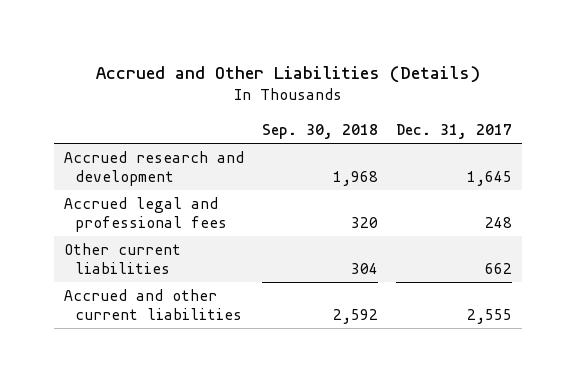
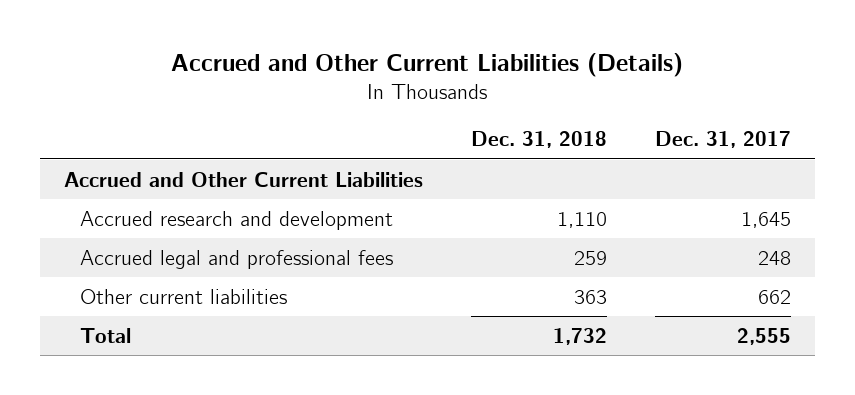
- Accrued and Other Liabilities (Details)
+ Accrued and Other Current Liabilities (Details)
- | Sep. 30, 2018 | Dec. 31, 2017
+ | Dec. 31, 2018 | Dec. 31, 2017
+ Accrued and Other Current Liabilities
- Accrued and other current liabilities | 2,592 | 2,555
+ Total | 1,732 | 2,555

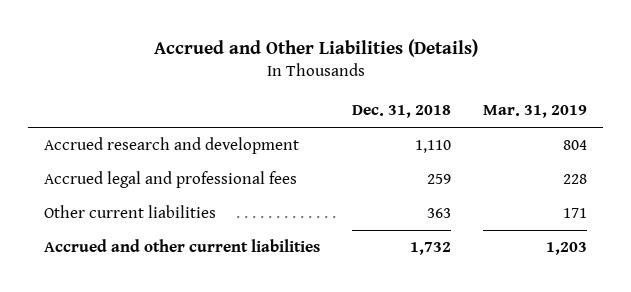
- Accrued and Other Current Liabilities (Details)
+ Accrued and Other Liabilities (Details)
- | Dec. 31, 2018 | Dec. 31, 2017
+ | Dec. 31, 2018 | Mar. 31, 2019
- Accrued and Other Current Liabilities
- Total | 1,732 | 2,555
+ Accrued and other current liabilities | 1,732 | 1,203

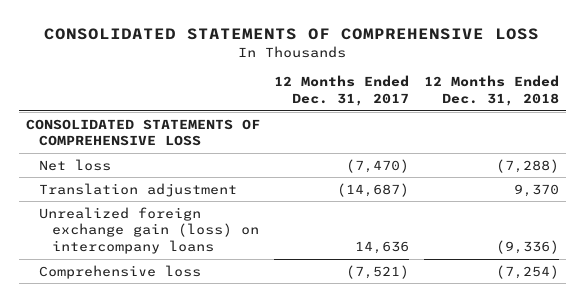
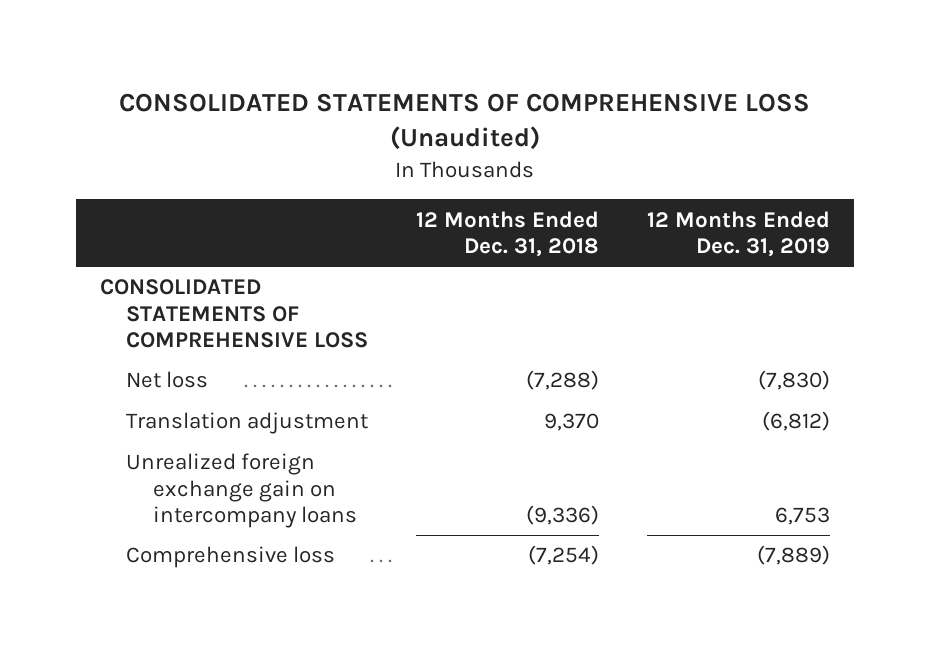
- CONSOLIDATED STATEMENTS OF COMPREHENSIVE LOSS
+ CONSOLIDATED STATEMENTS OF COMPREHENSIVE LOSS (Unaudited)
- | 12 Months Ended Dec. 31, 2017 | 12 Months Ended Dec. 31, 2018
+ | 12 Months Ended Dec. 31, 2018 | 12 Months Ended Dec. 31, 2019
- Unrealized foreign exchange gain (loss) on intercompany loans | 14,636 | (9,336)
+ Unrealized foreign exchange gain on intercompany loans | (9,336) | 6,753

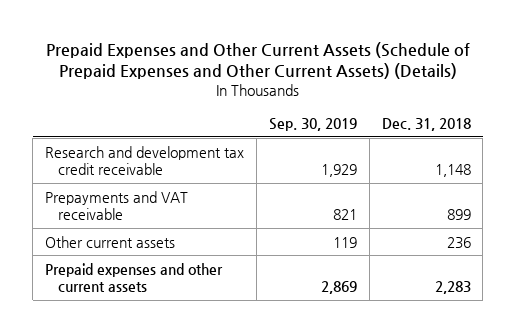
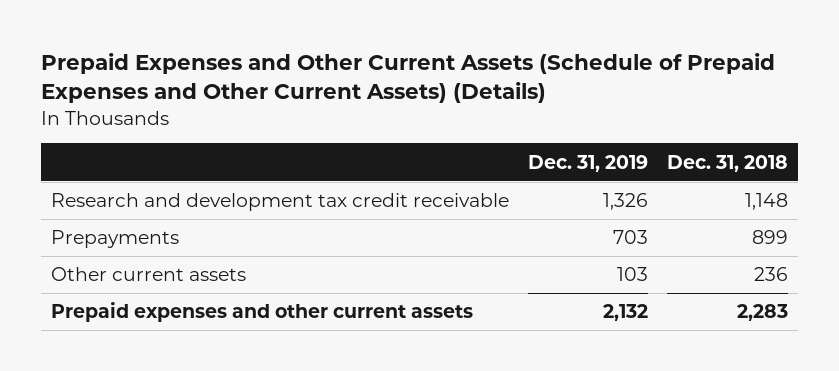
- | Sep. 30, 2019 | Dec. 31, 2018
+ | Dec. 31, 2019 | Dec. 31, 2018
- Prepayments and VAT receivable | 821 | 899
+ Prepayments | 703 | 899

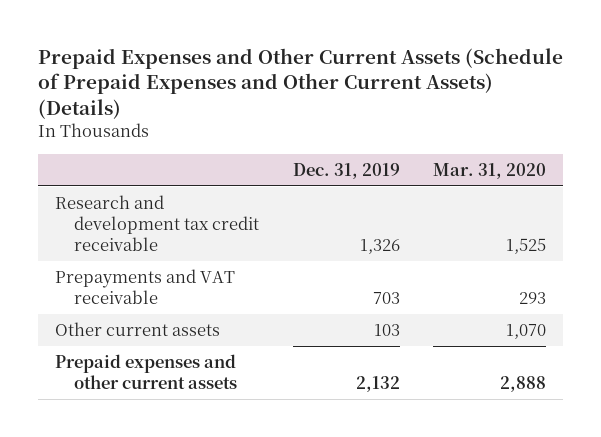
- | Dec. 31, 2019 | Dec. 31, 2018
+ | Dec. 31, 2019 | Mar. 31, 2020
- Prepayments | 703 | 899
+ Prepayments and VAT receivable | 703 | 293

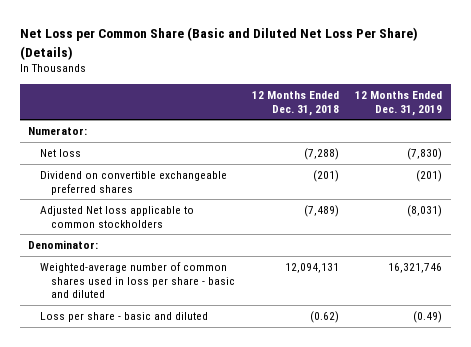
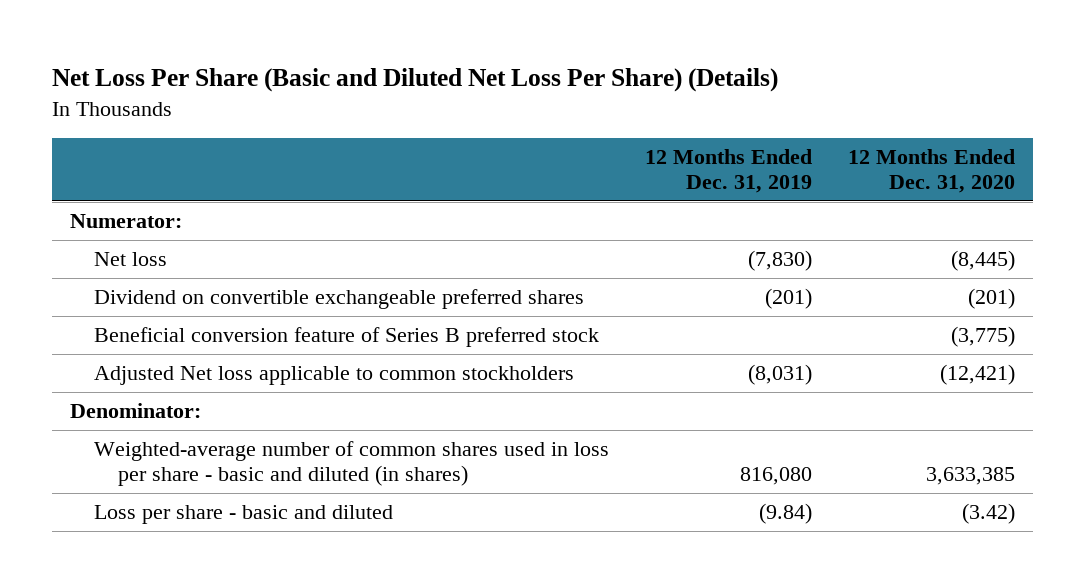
- Net Loss per Common Share (Basic and Diluted Net Loss Per Share) (Details)
+ Net Loss Per Share (Basic and Diluted Net Loss Per Share) (Details)
- | 12 Months Ended Dec. 31, 2018 | 12 Months Ended Dec. 31, 2019
+ | 12 Months Ended Dec. 31, 2019 | 12 Months Ended Dec. 31, 2020
+ Beneficial conversion feature of Series B preferred stock | | (3,775)
- Weighted-average number of common shares used in loss per share - basic and diluted | 12,094,131 | 16,321,746
- Loss per share - basic and diluted | (0.62) | (0.49)
+ Weighted-average number of common shares used in loss per share - basic and diluted (in shares) | 816,080 | 3,633,385
+ Loss per share - basic and diluted | (9.84) | (3.42)

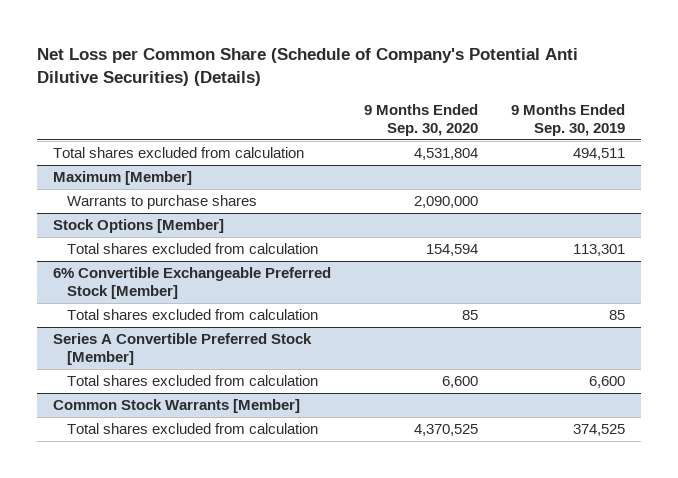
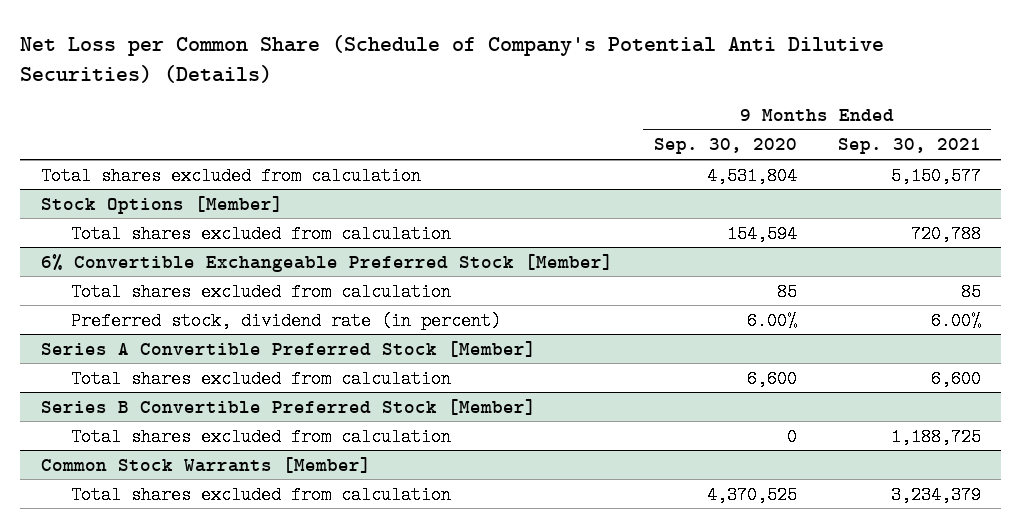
- | 9 Months Ended Sep. 30, 2020 | 9 Months Ended Sep. 30, 2019
+ | 9 Months Ended Sep. 30, 2020 | 9 Months Ended Sep. 30, 2021
- Maximum [Member]
- Warrants to purchase shares | 2,090,000 |
@ 6% Convertible Exchangeable Preferred Stock [Member]
+ Preferred stock, dividend rate (in percent) | 6.00% | 6.00%
+ Series B Convertible Preferred Stock [Member]
+ Total shares excluded from calculation | 0 | 1,188,725

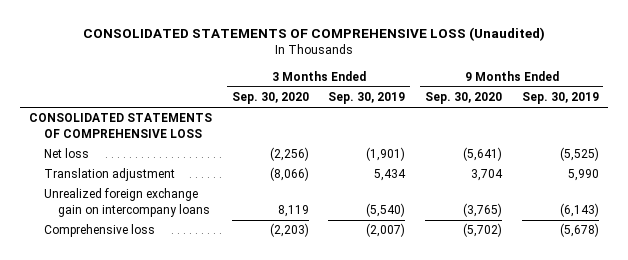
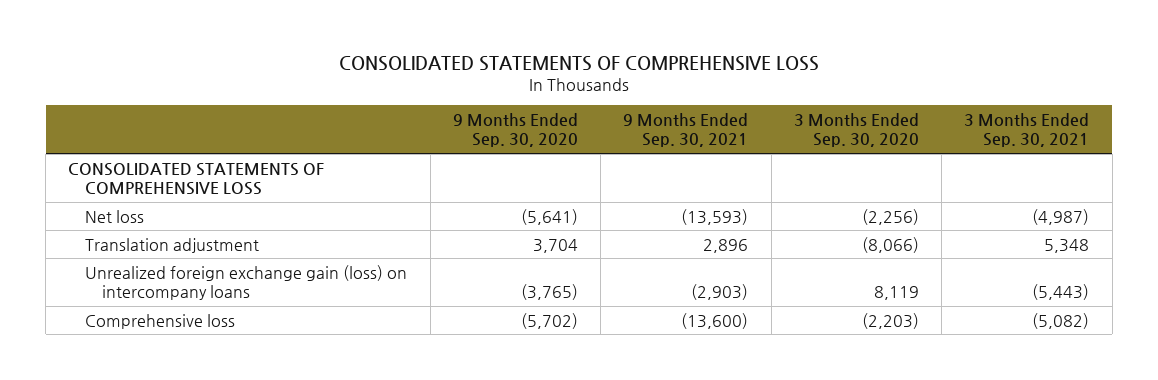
- CONSOLIDATED STATEMENTS OF COMPREHENSIVE LOSS (Unaudited)
+ CONSOLIDATED STATEMENTS OF COMPREHENSIVE LOSS
- | 3 Months Ended Sep. 30, 2020 | 3 Months Ended Sep. 30, 2019 | 9 Months Ended Sep. 30, 2020 | 9 Months Ended Sep. 30, 2019
+ | 9 Months Ended Sep. 30, 2020 | 9 Months Ended Sep. 30, 2021 | 3 Months Ended Sep. 30, 2020 | 3 Months Ended Sep. 30, 2021
- Unrealized foreign exchange gain on intercompany loans | 8,119 | (5,540) | (3,765) | (6,143)
+ Unrealized foreign exchange gain (loss) on intercompany loans | (3,765) | (2,903) | 8,119 | (5,443)

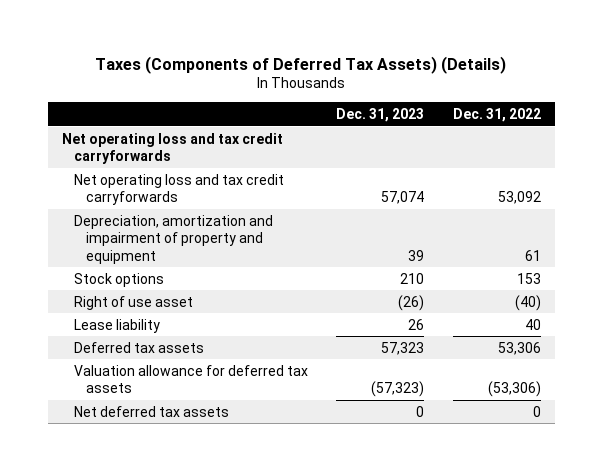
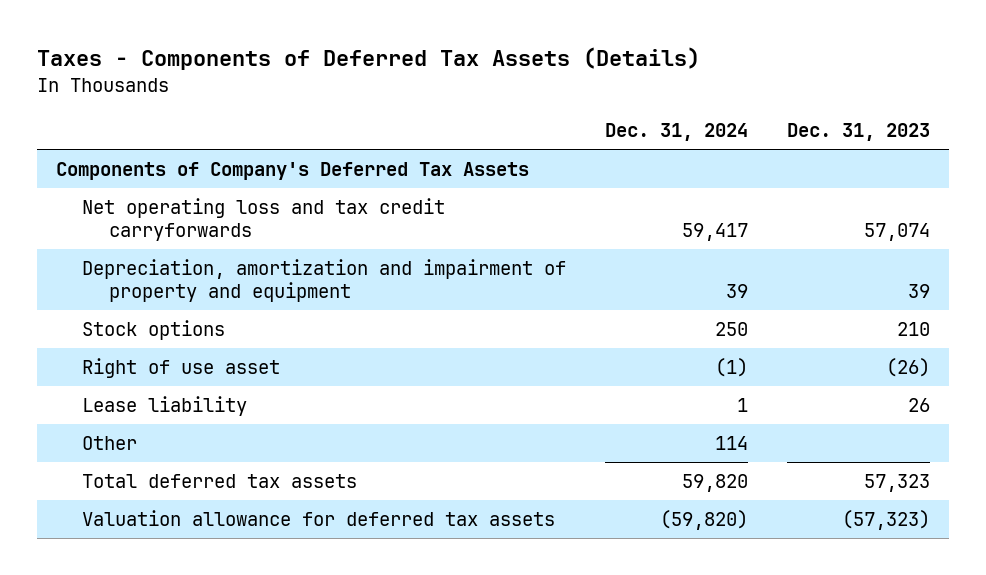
- Taxes (Components of Deferred Tax Assets) (Details)
+ Taxes - Components of Deferred Tax Assets (Details)
- | Dec. 31, 2023 | Dec. 31, 2022
+ | Dec. 31, 2024 | Dec. 31, 2023
- Net operating loss and tax credit carryforwards
+ Components of Company's Deferred Tax Assets
- Deferred tax assets | 57,323 | 53,306
+ Other | 114 |
+ Total deferred tax assets | 59,820 | 57,323
- Net deferred tax assets | 0 | 0

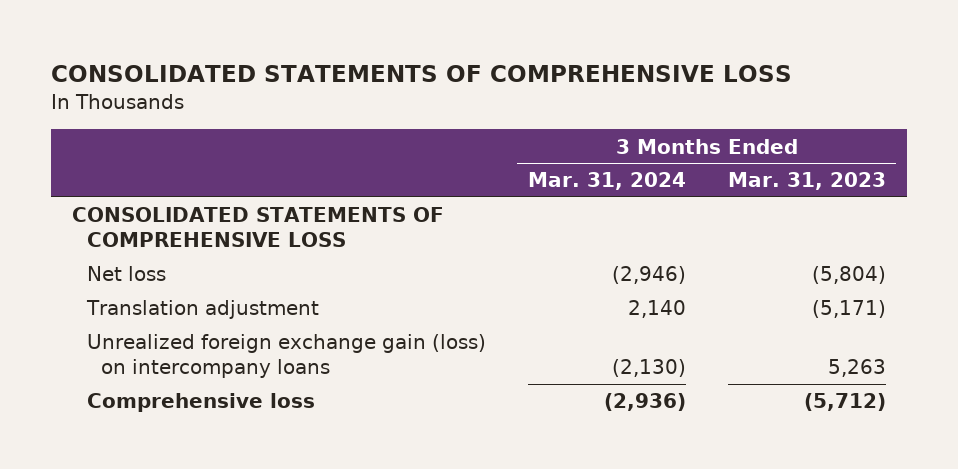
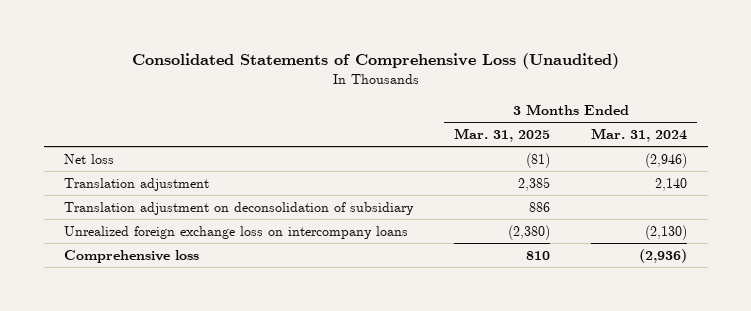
- CONSOLIDATED STATEMENTS OF COMPREHENSIVE LOSS
+ Consolidated Statements of Comprehensive Loss (Unaudited)
- | 3 Months Ended Mar. 31, 2024 | 3 Months Ended Mar. 31, 2023
+ | 3 Months Ended Mar. 31, 2025 | 3 Months Ended Mar. 31, 2024
- CONSOLIDATED STATEMENTS OF COMPREHENSIVE LOSS
- Unrealized foreign exchange gain (loss) on intercompany loans | (2,130) | 5,263
+ Translation adjustment on deconsolidation of subsidiary | 886 |
+ Unrealized foreign exchange loss on intercompany loans | (2,380) | (2,130)

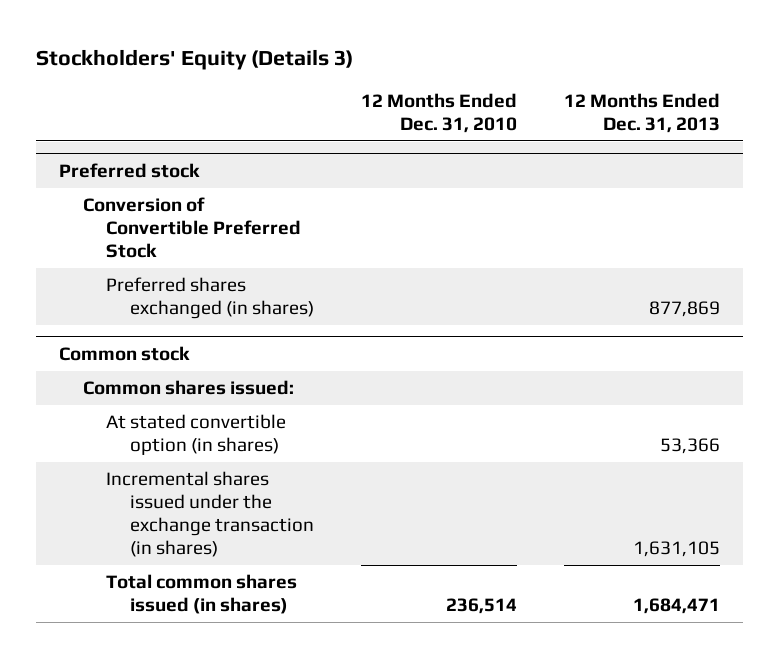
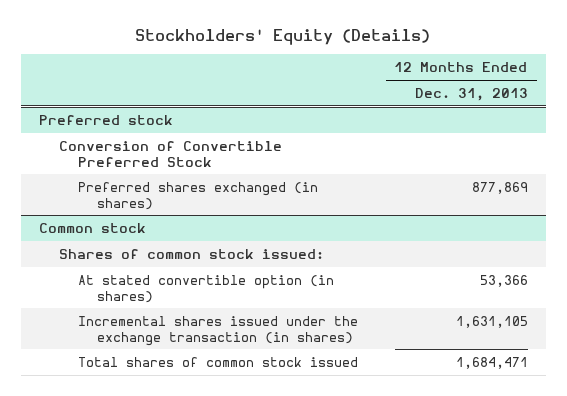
- Stockholders' Equity (Details 3)
+ Stockholders' Equity (Details)
- | 12 Months Ended Dec. 31, 2010 | 12 Months Ended Dec. 31, 2013
+ | 12 Months Ended Dec. 31, 2013
@ Common stock
- Common shares issued:
+ Shares of common stock issued:
- Total common shares issued (in shares) | 236,514 | 1,684,471
+ Total shares of common stock issued | 1,684,471

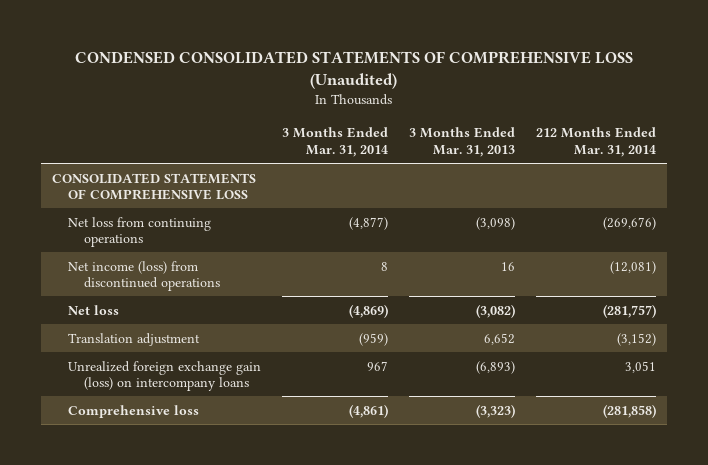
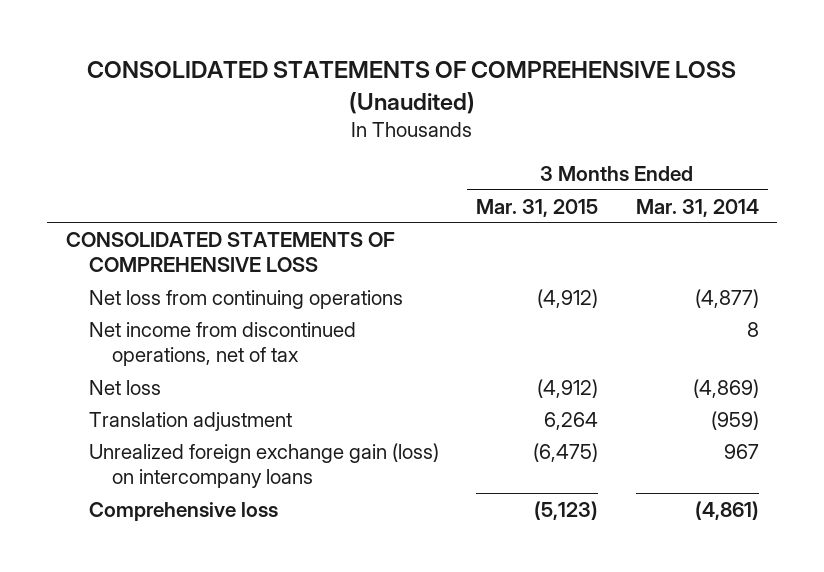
- CONDENSED CONSOLIDATED STATEMENTS OF COMPREHENSIVE LOSS (Unaudited)
+ CONSOLIDATED STATEMENTS OF COMPREHENSIVE LOSS (Unaudited)
- | 3 Months Ended Mar. 31, 2014 | 3 Months Ended Mar. 31, 2013 | 212 Months Ended Mar. 31, 2014
+ | 3 Months Ended Mar. 31, 2015 | 3 Months Ended Mar. 31, 2014
- Net income (loss) from discontinued operations | 8 | 16 | (12,081)
+ Net income from discontinued operations, net of tax | | 8

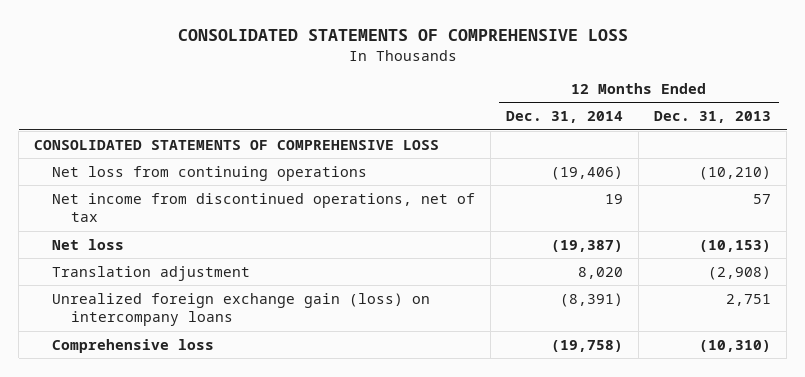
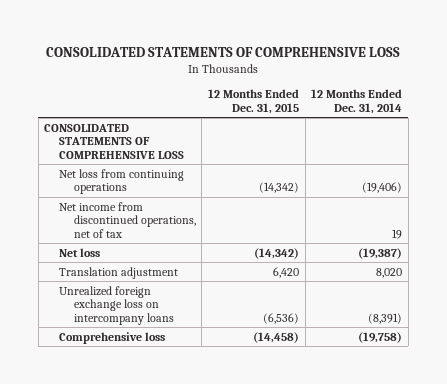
- | 12 Months Ended Dec. 31, 2014 | 12 Months Ended Dec. 31, 2013
+ | 12 Months Ended Dec. 31, 2015 | 12 Months Ended Dec. 31, 2014
- Unrealized foreign exchange gain (loss) on intercompany loans | (8,391) | 2,751
+ Unrealized foreign exchange loss on intercompany loans | (6,536) | (8,391)

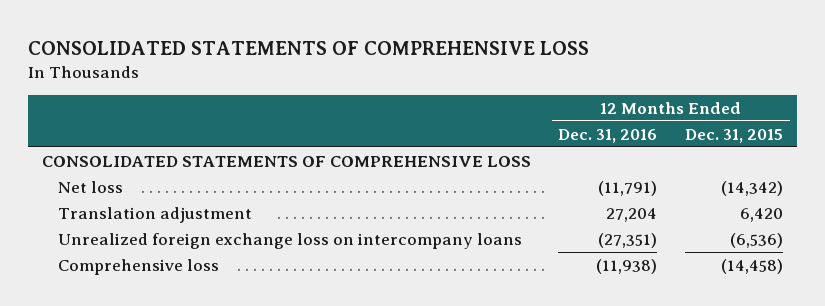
- | 12 Months Ended Dec. 31, 2015 | 12 Months Ended Dec. 31, 2014
+ | 12 Months Ended Dec. 31, 2016 | 12 Months Ended Dec. 31, 2015
- Net loss from continuing operations | (14,342) | (19,406)
- Net income from discontinued operations, net of tax | | 19

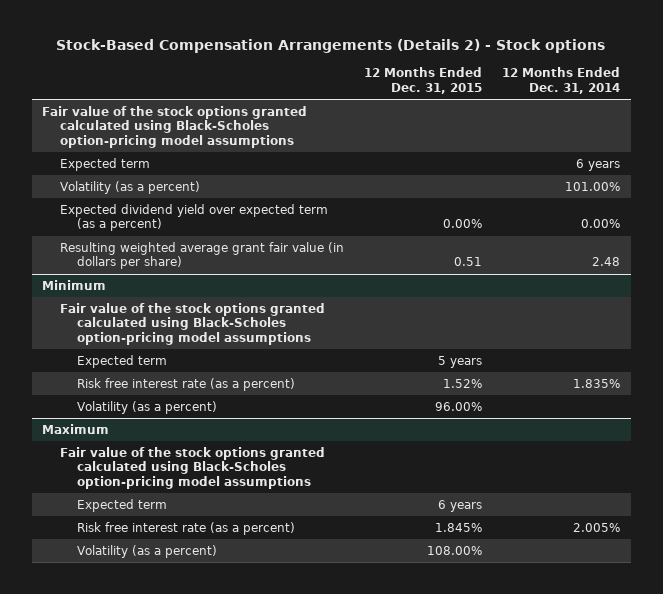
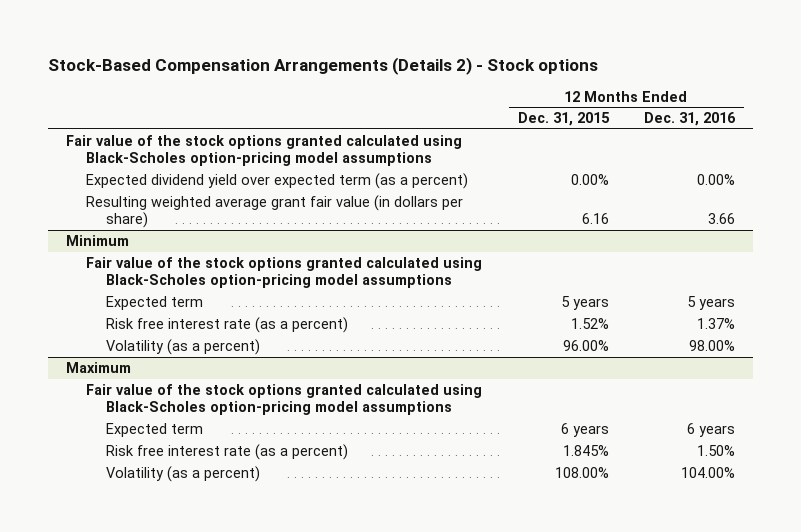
- | 12 Months Ended Dec. 31, 2015 | 12 Months Ended Dec. 31, 2014
+ | 12 Months Ended Dec. 31, 2015 | 12 Months Ended Dec. 31, 2016
- Expected term | | 6 years
- Volatility (as a percent) | | 101.00%
- Resulting weighted average grant fair value (in dollars per share) | 0.51 | 2.48
+ Resulting weighted average grant fair value (in dollars per share) | 6.16 | 3.66

